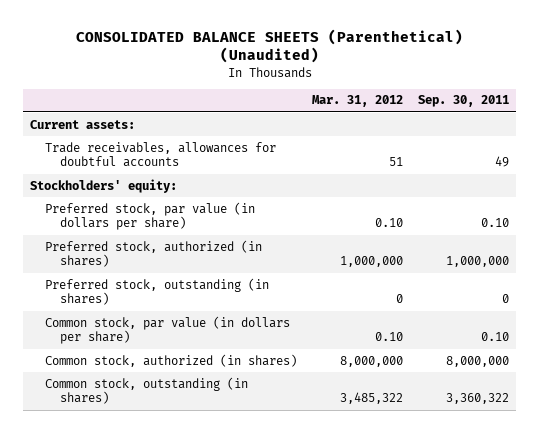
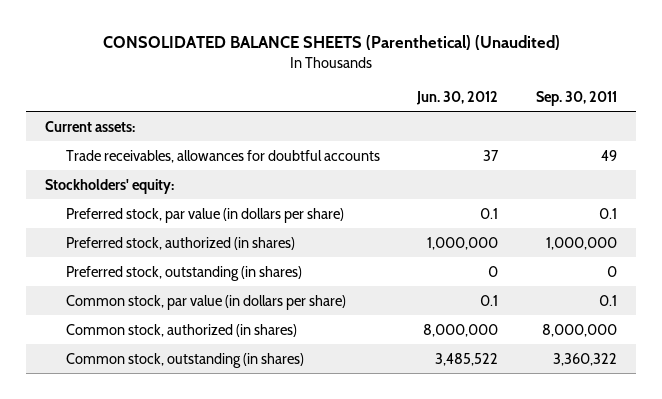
- | Mar. 31, 2012 | Sep. 30, 2011
+ | Jun. 30, 2012 | Sep. 30, 2011
- Preferred stock, par value (in dollars per share) | 0.10 | 0.10
+ Preferred stock, par value (in dollars per share) | 0.1 | 0.1
- Common stock, par value (in dollars per share) | 0.10 | 0.10
+ Common stock, par value (in dollars per share) | 0.1 | 0.1

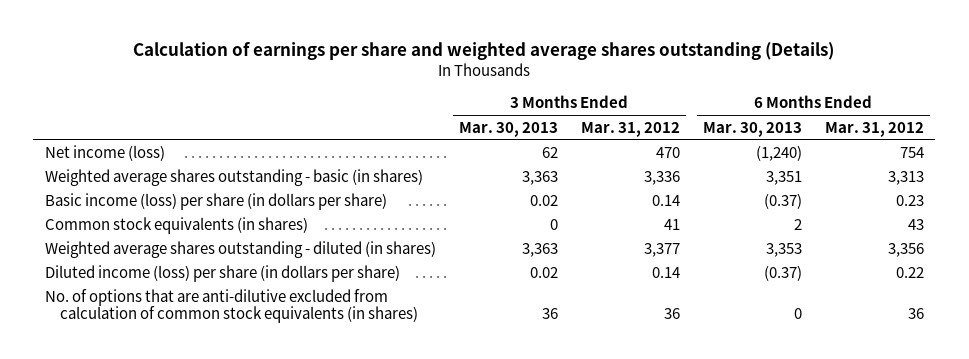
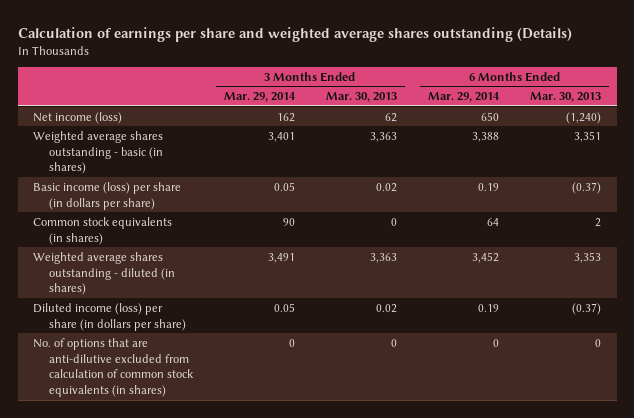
- | 3 Months Ended Mar. 30, 2013 | 3 Months Ended Mar. 31, 2012 | 6 Months Ended Mar. 30, 2013 | 6 Months Ended Mar. 31, 2012
+ | 3 Months Ended Mar. 29, 2014 | 3 Months Ended Mar. 30, 2013 | 6 Months Ended Mar. 29, 2014 | 6 Months Ended Mar. 30, 2013
- No. of options that are anti-dilutive excluded from calculation of common stock equivalents (in shares) | 36 | 36 | 0 | 36
+ No. of options that are anti-dilutive excluded from calculation of common stock equivalents (in shares) | 0 | 0 | 0 | 0

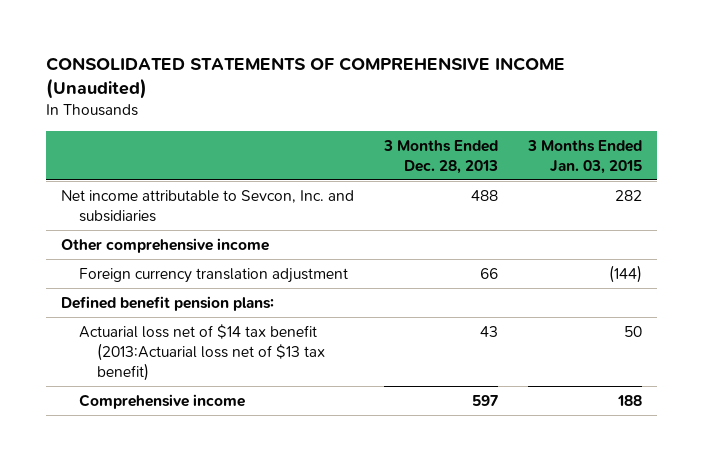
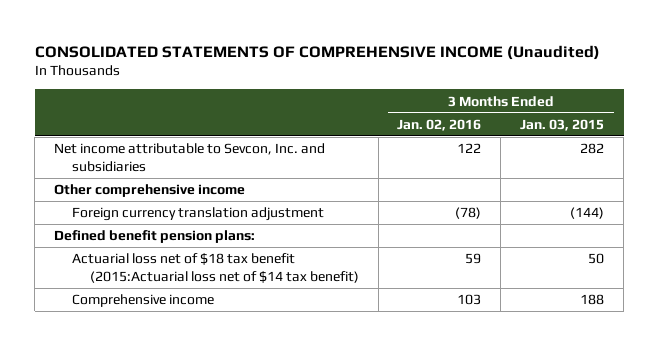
- | 3 Months Ended Dec. 28, 2013 | 3 Months Ended Jan. 03, 2015
+ | 3 Months Ended Jan. 02, 2016 | 3 Months Ended Jan. 03, 2015
- Actuarial loss net of $14 tax benefit (2013:Actuarial loss net of $13 tax benefit) | 43 | 50
+ Actuarial loss net of $18 tax benefit (2015:Actuarial loss net of $14 tax benefit) | 59 | 50

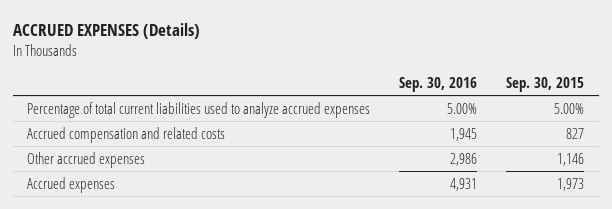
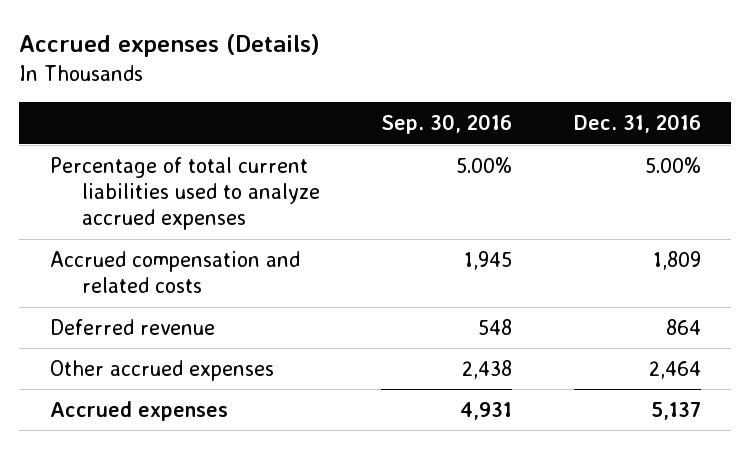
- ACCRUED EXPENSES (Details)
+ Accrued expenses (Details)
- | Sep. 30, 2016 | Sep. 30, 2015
+ | Sep. 30, 2016 | Dec. 31, 2016
- Other accrued expenses | 2,986 | 1,146
+ Deferred revenue | 548 | 864
+ Other accrued expenses | 2,438 | 2,464

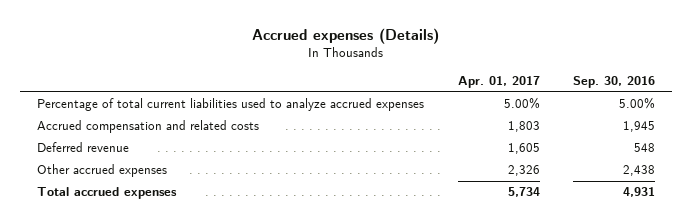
- | Sep. 30, 2016 | Dec. 31, 2016
+ | Apr. 01, 2017 | Sep. 30, 2016
- Accrued expenses | 4,931 | 5,137
+ Total accrued expenses | 5,734 | 4,931

